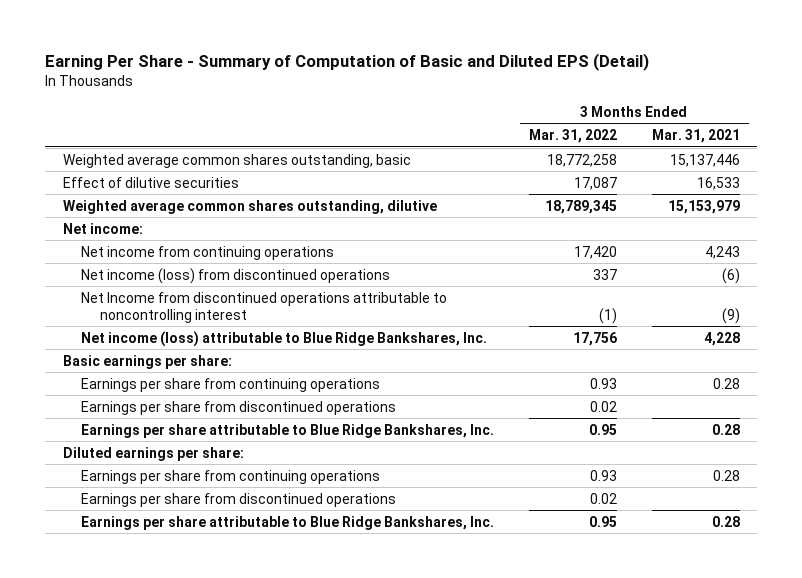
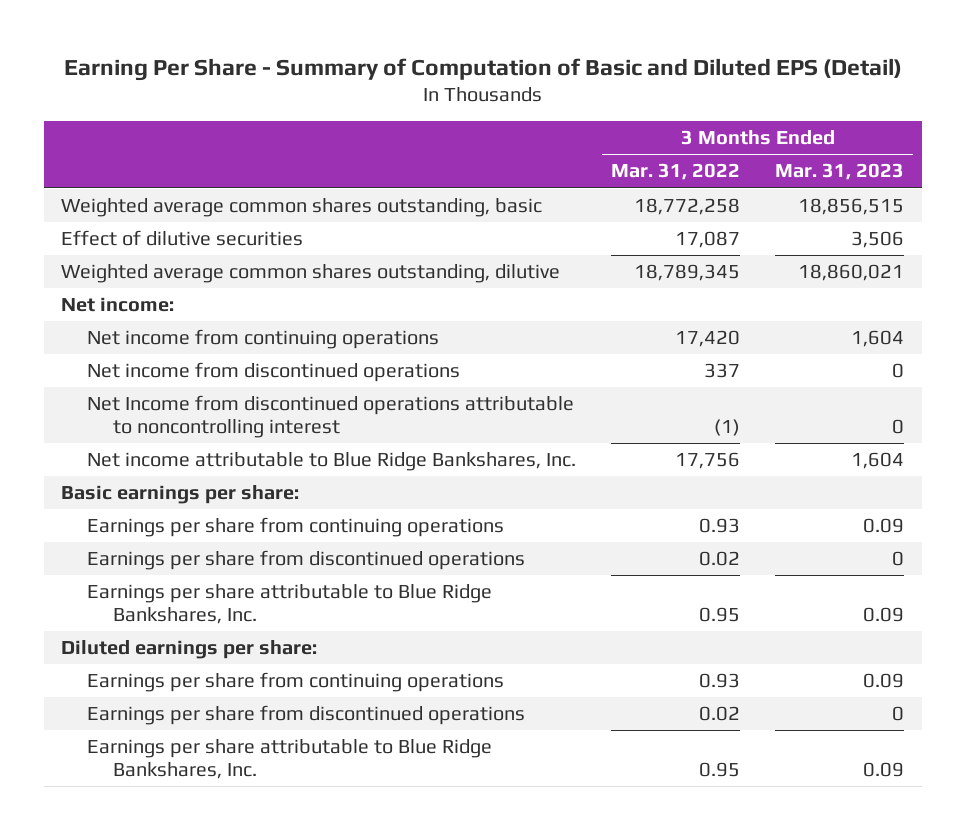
- | 3 Months Ended Mar. 31, 2022 | 3 Months Ended Mar. 31, 2021
+ | 3 Months Ended Mar. 31, 2022 | 3 Months Ended Mar. 31, 2023
- Net income (loss) from discontinued operations | 337 | (6)
+ Net income from discontinued operations | 337 | 0
- Net income (loss) attributable to Blue Ridge Bankshares, Inc. | 17,756 | 4,228
+ Net income attributable to Blue Ridge Bankshares, Inc. | 17,756 | 1,604

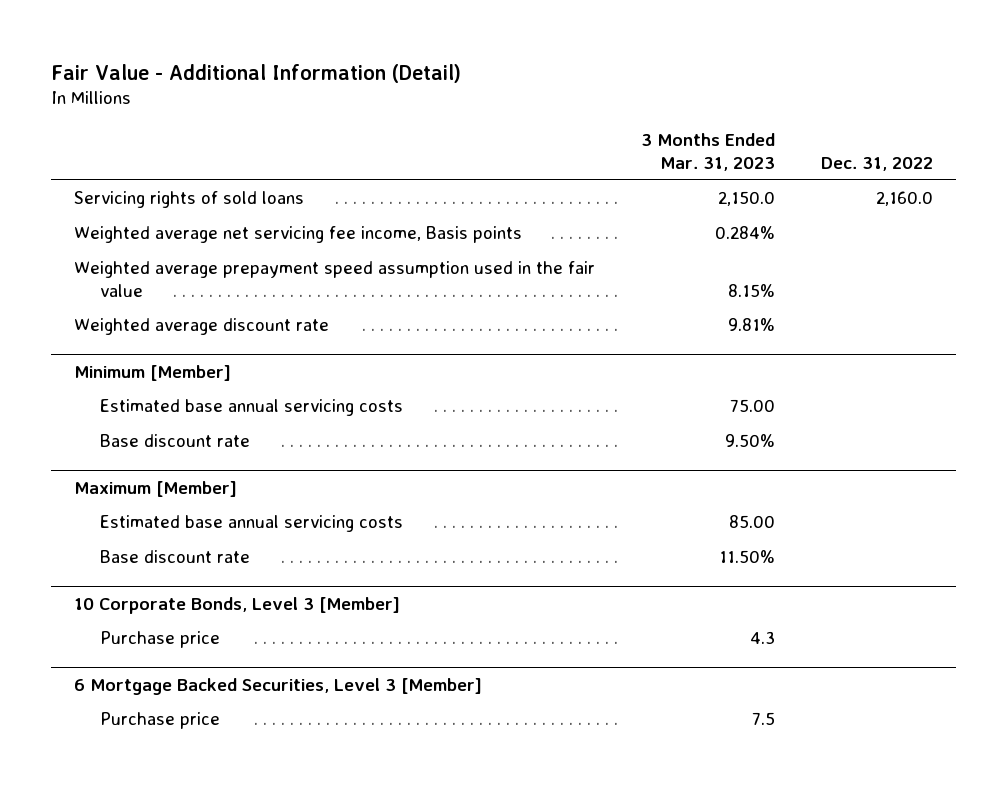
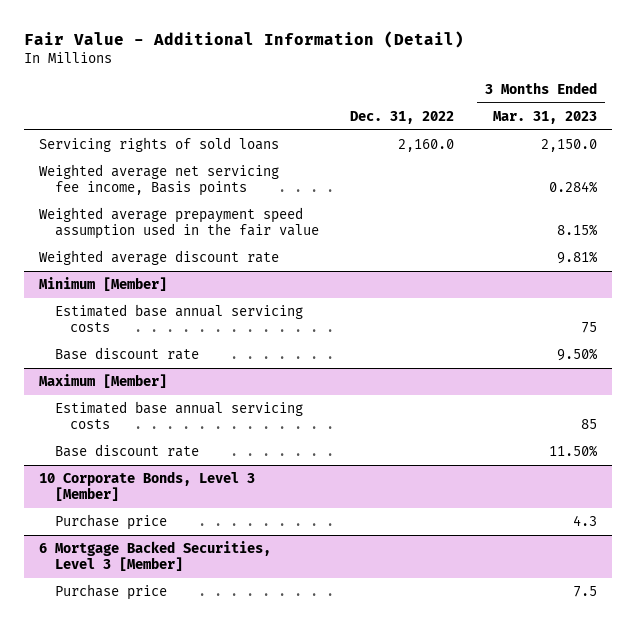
- | 3 Months Ended Mar. 31, 2023 | Dec. 31, 2022
+ | Dec. 31, 2022 | 3 Months Ended Mar. 31, 2023
@ Minimum [Member]
- Estimated base annual servicing costs | 75.00 |
+ Estimated base annual servicing costs | | 75
@ Maximum [Member]
- Estimated base annual servicing costs | 85.00 |
+ Estimated base annual servicing costs | | 85

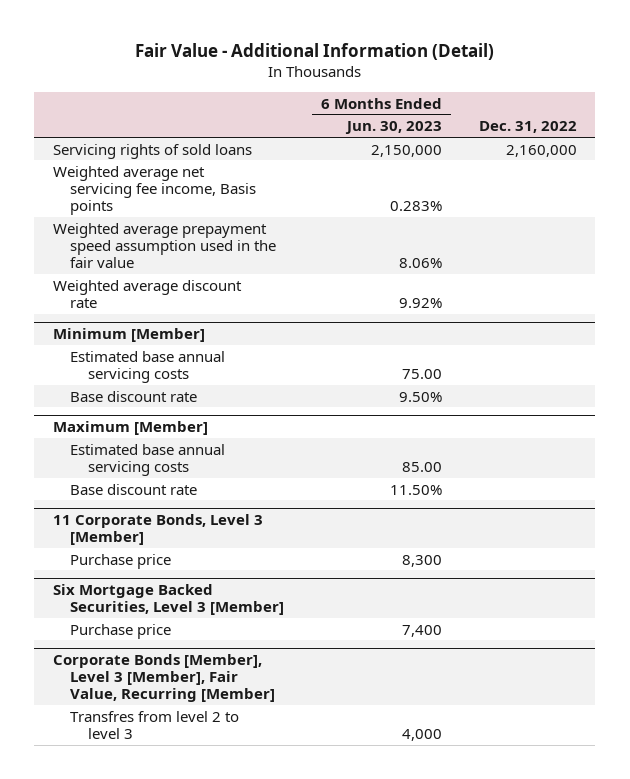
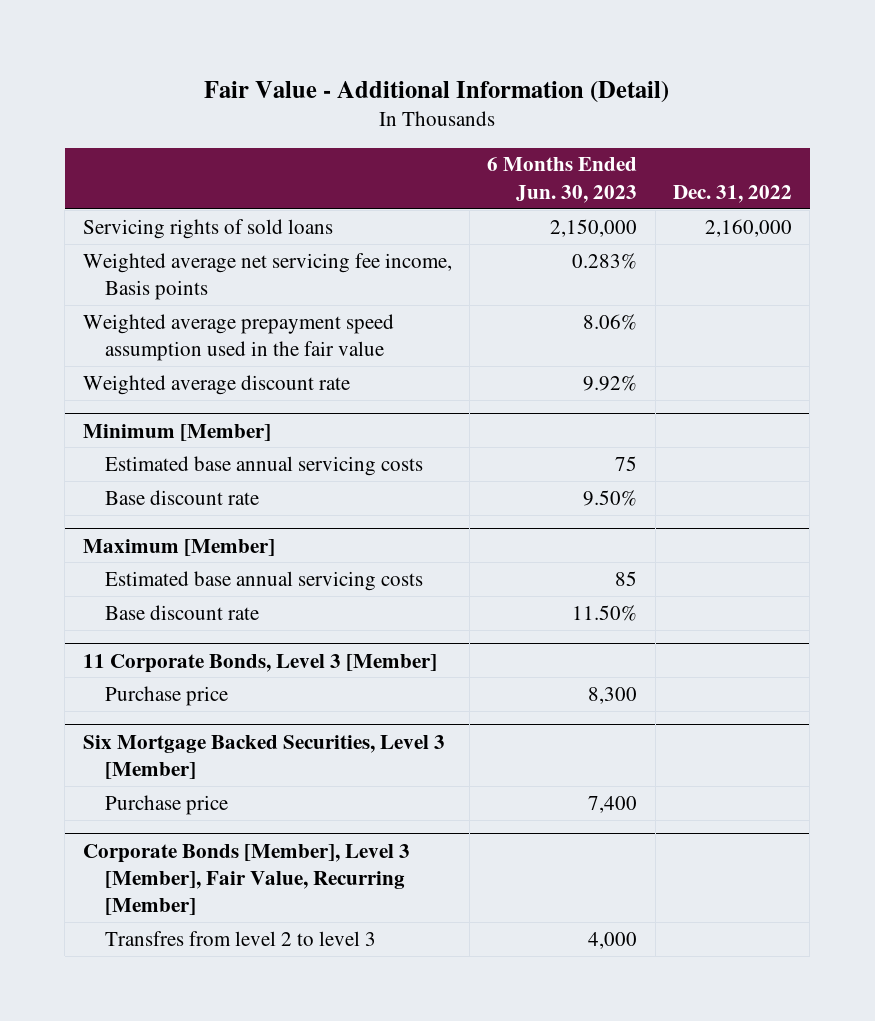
@ Minimum [Member]
- Estimated base annual servicing costs | 75.00 |
+ Estimated base annual servicing costs | 75 |
@ Maximum [Member]
- Estimated base annual servicing costs | 85.00 |
+ Estimated base annual servicing costs | 85 |

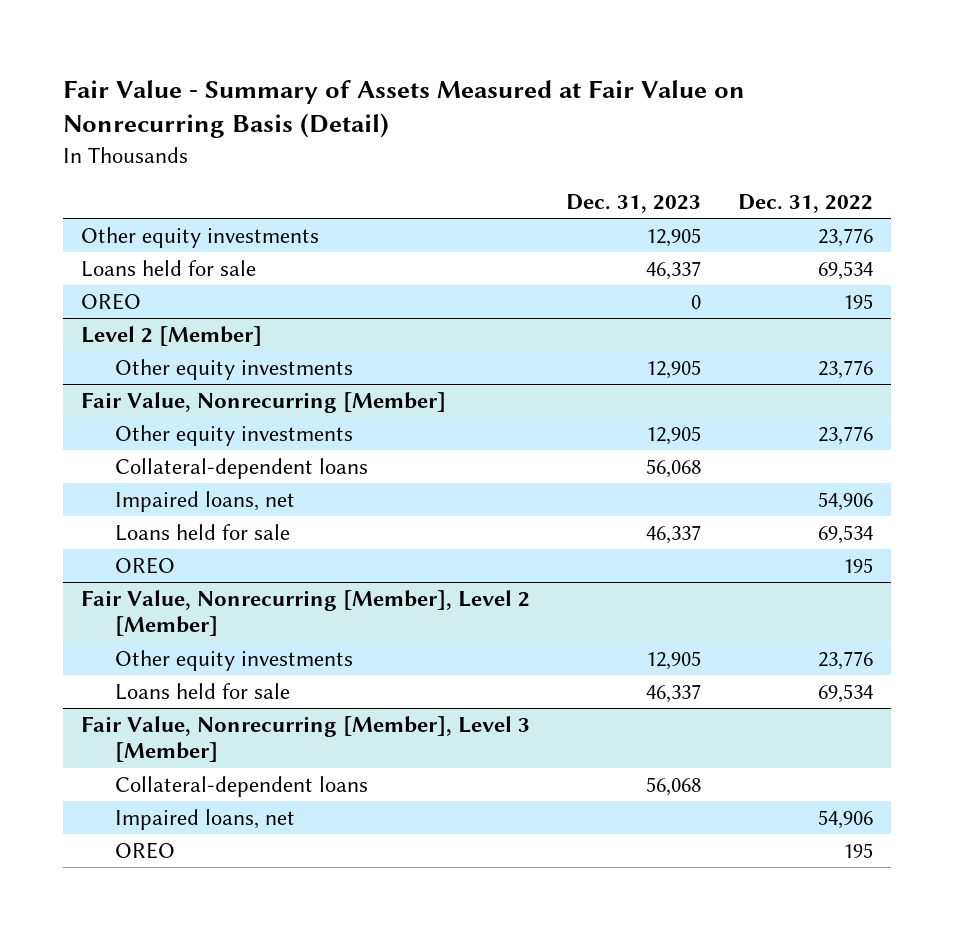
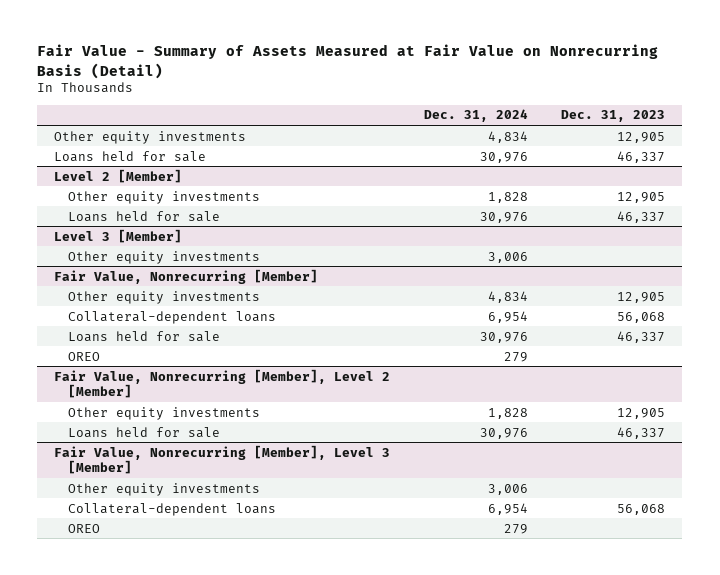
- | Dec. 31, 2023 | Dec. 31, 2022
+ | Dec. 31, 2024 | Dec. 31, 2023
- OREO | 0 | 195
@ Level 2 [Member]
+ Loans held for sale | 30,976 | 46,337
+ Level 3 [Member]
+ Other equity investments | 3,006 |
@ Fair Value, Nonrecurring [Member]
- Impaired loans, net | | 54,906
@ Fair Value, Nonrecurring [Member], Level 3 [Member]
+ Other equity investments | 3,006 |
- Impaired loans, net | | 54,906

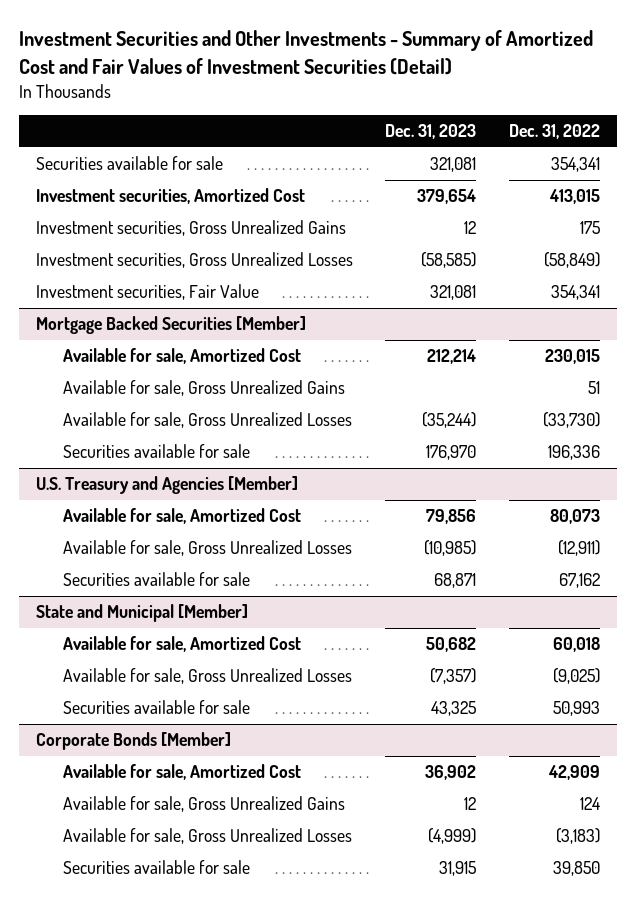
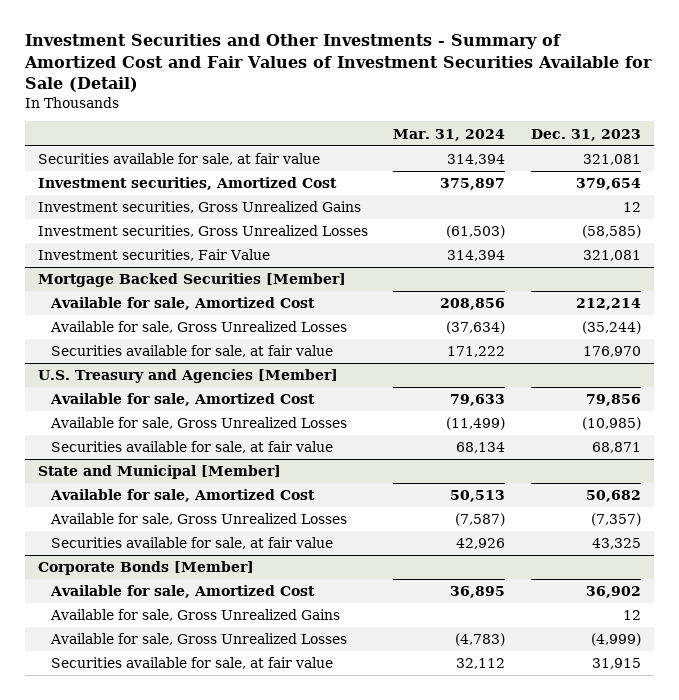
- Investment Securities and Other Investments - Summary of Amortized Cost and Fair Values of Investment Securities (Detail)
+ Investment Securities and Other Investments - Summary of Amortized Cost and Fair Values of Investment Securities Available for Sale (Detail)
- | Dec. 31, 2023 | Dec. 31, 2022
+ | Mar. 31, 2024 | Dec. 31, 2023
- Securities available for sale | 321,081 | 354,341
+ Securities available for sale, at fair value | 314,394 | 321,081
@ Mortgage Backed Securities [Member]
- Available for sale, Gross Unrealized Gains | | 51
- Securities available for sale | 176,970 | 196,336
+ Securities available for sale, at fair value | 171,222 | 176,970
@ U.S. Treasury and Agencies [Member]
- Securities available for sale | 68,871 | 67,162
+ Securities available for sale, at fair value | 68,134 | 68,871
@ State and Municipal [Member]
- Securities available for sale | 43,325 | 50,993
+ Securities available for sale, at fair value | 42,926 | 43,325
@ Corporate Bonds [Member]
- Securities available for sale | 31,915 | 39,850
+ Securities available for sale, at fair value | 32,112 | 31,915

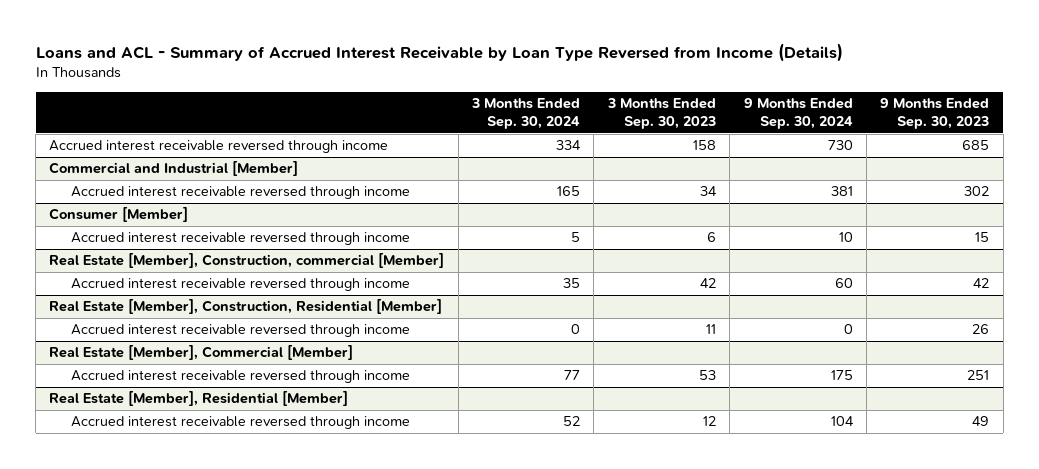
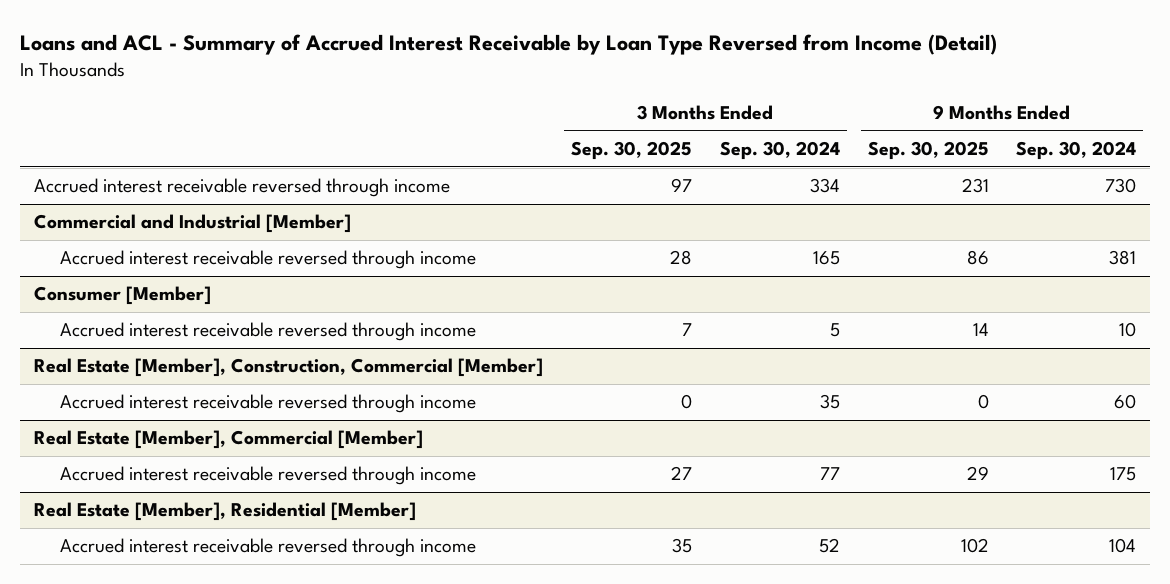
- Loans and ACL - Summary of Accrued Interest Receivable by Loan Type Reversed from Income (Details)
+ Loans and ACL - Summary of Accrued Interest Receivable by Loan Type Reversed from Income (Detail)
- | 3 Months Ended Sep. 30, 2024 | 3 Months Ended Sep. 30, 2023 | 9 Months Ended Sep. 30, 2024 | 9 Months Ended Sep. 30, 2023
+ | 3 Months Ended Sep. 30, 2025 | 3 Months Ended Sep. 30, 2024 | 9 Months Ended Sep. 30, 2025 | 9 Months Ended Sep. 30, 2024
- Real Estate [Member], Construction, commercial [Member]
+ Real Estate [Member], Construction, Commercial [Member]
- Real Estate [Member], Construction, Residential [Member]
- Accrued interest receivable reversed through income | 0 | 11 | 0 | 26

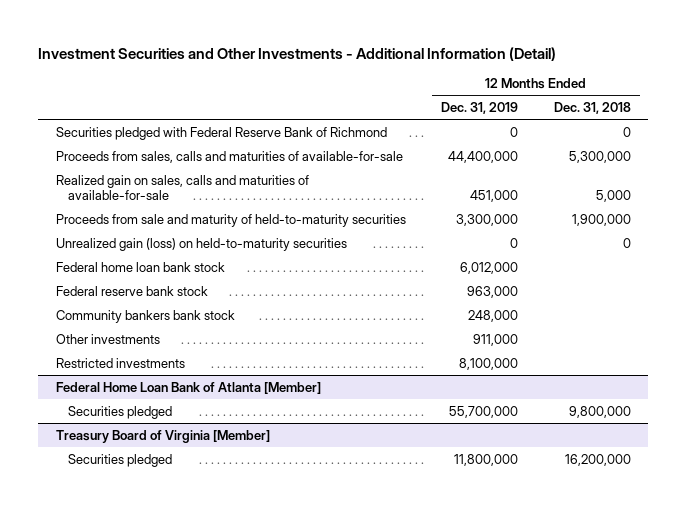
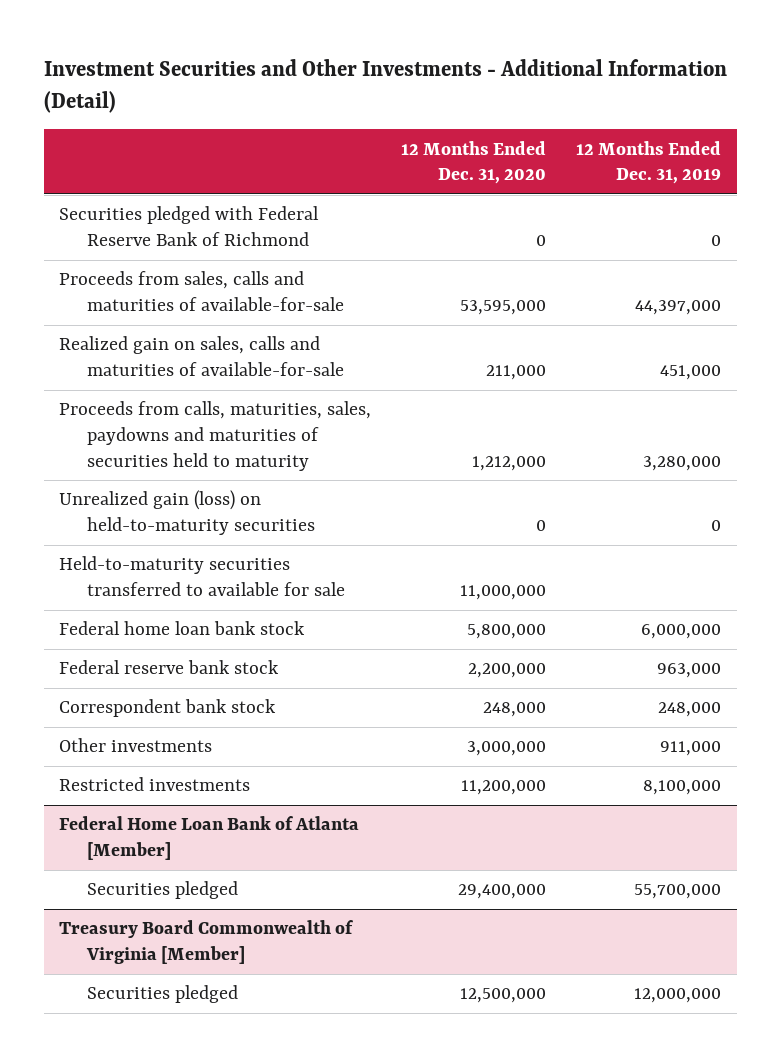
- | 12 Months Ended Dec. 31, 2019 | 12 Months Ended Dec. 31, 2018
+ | 12 Months Ended Dec. 31, 2020 | 12 Months Ended Dec. 31, 2019
- Proceeds from sales, calls and maturities of available-for-sale | 44,400,000 | 5,300,000
+ Proceeds from sales, calls and maturities of available-for-sale | 53,595,000 | 44,397,000
- Proceeds from sale and maturity of held-to-maturity securities | 3,300,000 | 1,900,000
+ Proceeds from calls, maturities, sales, paydowns and maturities of securities held to maturity | 1,212,000 | 3,280,000
- Federal home loan bank stock | 6,012,000 |
+ Held-to-maturity securities transferred to available for sale | 11,000,000 |
+ Federal home loan bank stock | 5,800,000 | 6,000,000
- Community bankers bank stock | 248,000 |
+ Correspondent bank stock | 248,000 | 248,000
- Treasury Board of Virginia [Member]
- Securities pledged | 11,800,000 | 16,200,000
+ Treasury Board Commonwealth of Virginia [Member]
+ Securities pledged | 12,500,000 | 12,000,000

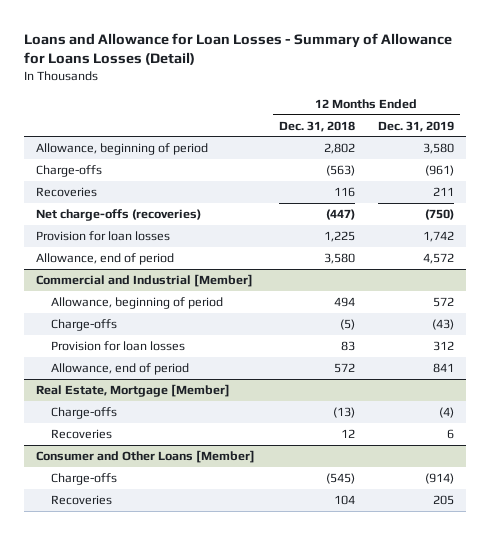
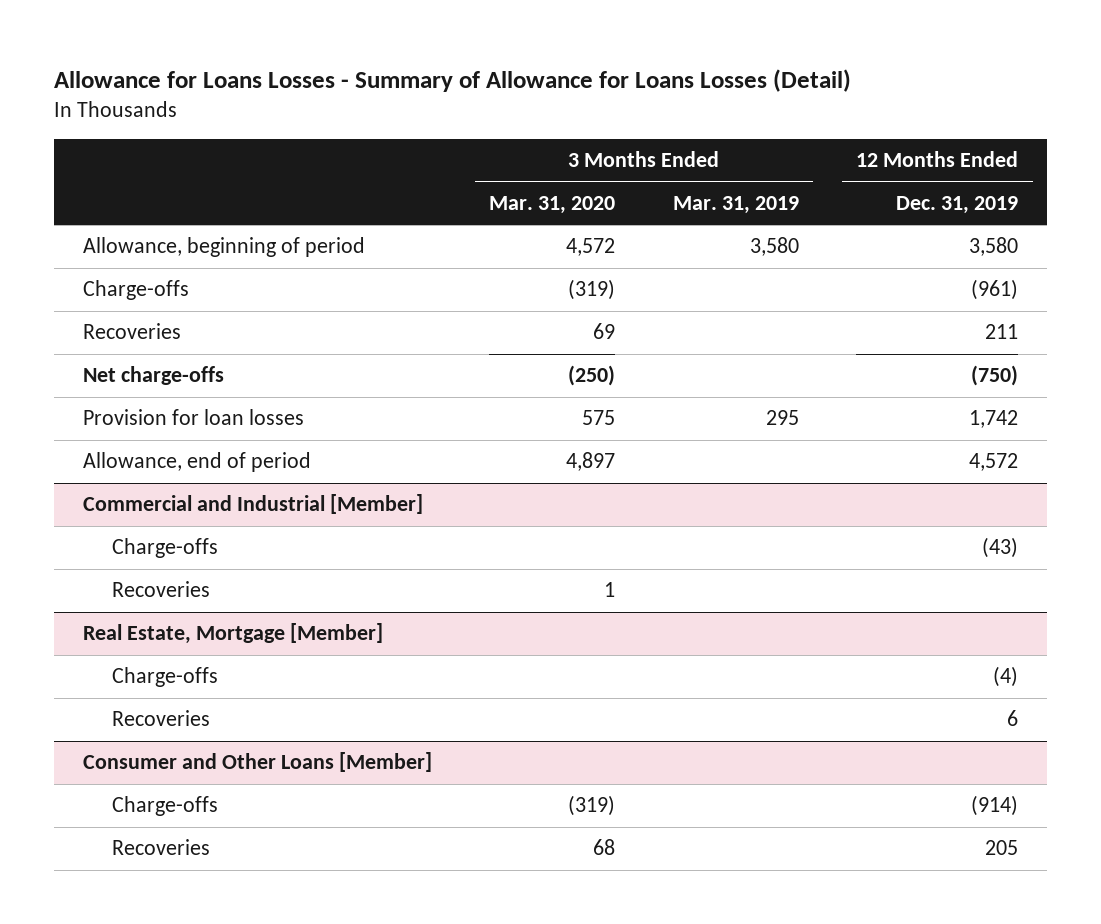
- Loans and Allowance for Loan Losses - Summary of Allowance for Loans Losses (Detail)
+ Allowance for Loans Losses - Summary of Allowance for Loans Losses (Detail)
- | 12 Months Ended Dec. 31, 2018 | 12 Months Ended Dec. 31, 2019
+ | 3 Months Ended Mar. 31, 2020 | 3 Months Ended Mar. 31, 2019 | 12 Months Ended Dec. 31, 2019
- Net charge-offs (recoveries) | (447) | (750)
+ Net charge-offs | (250) | | (750)
@ Commercial and Industrial [Member]
- Allowance, beginning of period | 494 | 572
- Provision for loan losses | 83 | 312
- Allowance, end of period | 572 | 841
+ Recoveries | 1 | |

